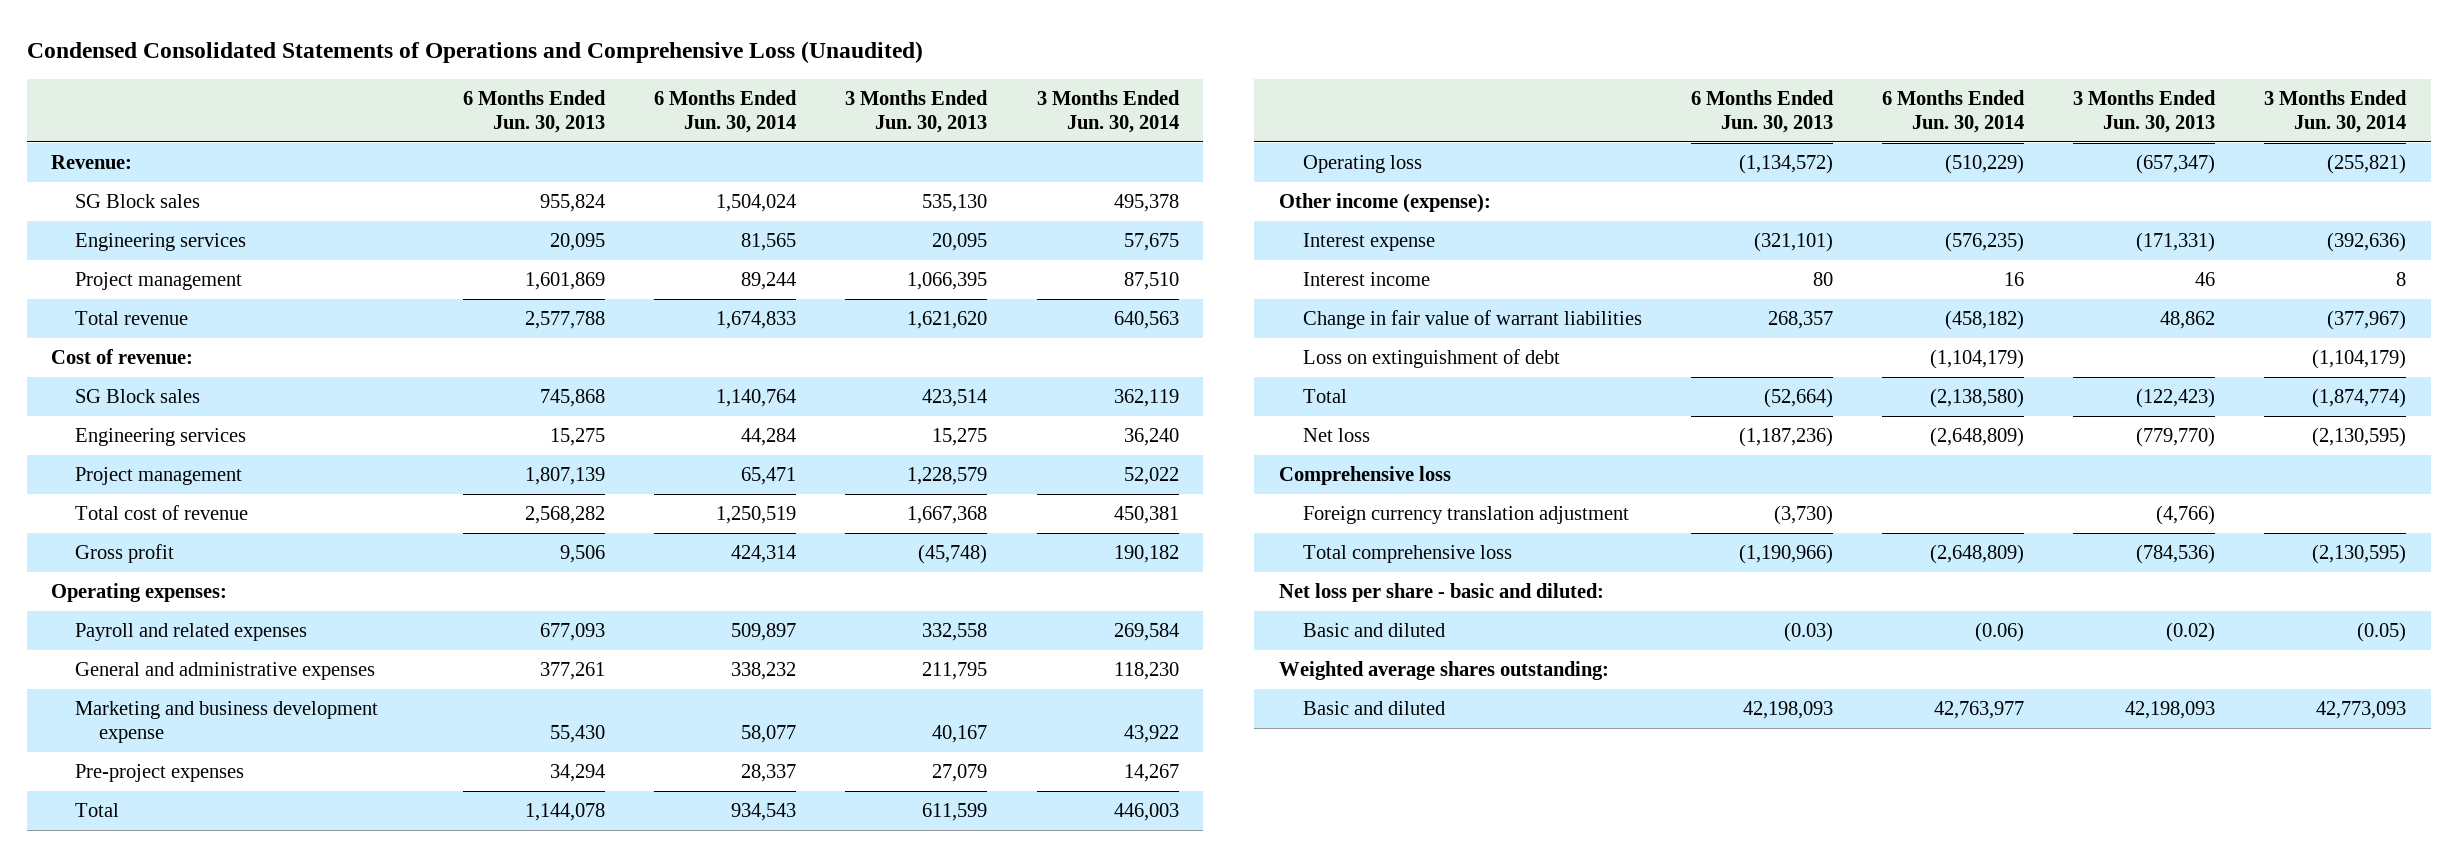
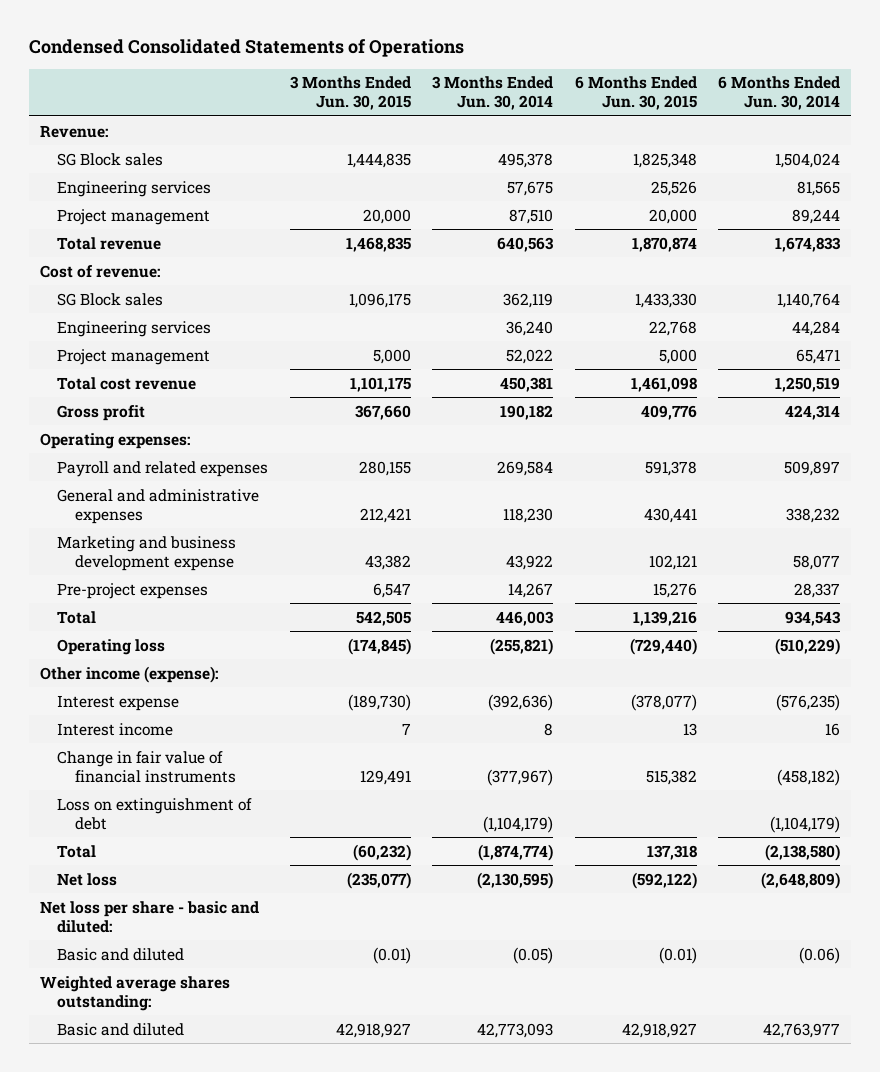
- Condensed Consolidated Statements of Operations and Comprehensive Loss (Unaudited)
+ Condensed Consolidated Statements of Operations
- | 6 Months Ended Jun. 30, 2013 | 6 Months Ended Jun. 30, 2014 | 3 Months Ended Jun. 30, 2013 | 3 Months Ended Jun. 30, 2014
+ | 3 Months Ended Jun. 30, 2015 | 3 Months Ended Jun. 30, 2014 | 6 Months Ended Jun. 30, 2015 | 6 Months Ended Jun. 30, 2014
- Total cost of revenue | 2,568,282 | 1,250,519 | 1,667,368 | 450,381
+ Total cost revenue | 1,101,175 | 450,381 | 1,461,098 | 1,250,519
- Change in fair value of warrant liabilities | 268,357 | (458,182) | 48,862 | (377,967)
+ Change in fair value of financial instruments | 129,491 | (377,967) | 515,382 | (458,182)
- Comprehensive loss
- Foreign currency translation adjustment | (3,730) | | (4,766) |
- Total comprehensive loss | (1,190,966) | (2,648,809) | (784,536) | (2,130,595)

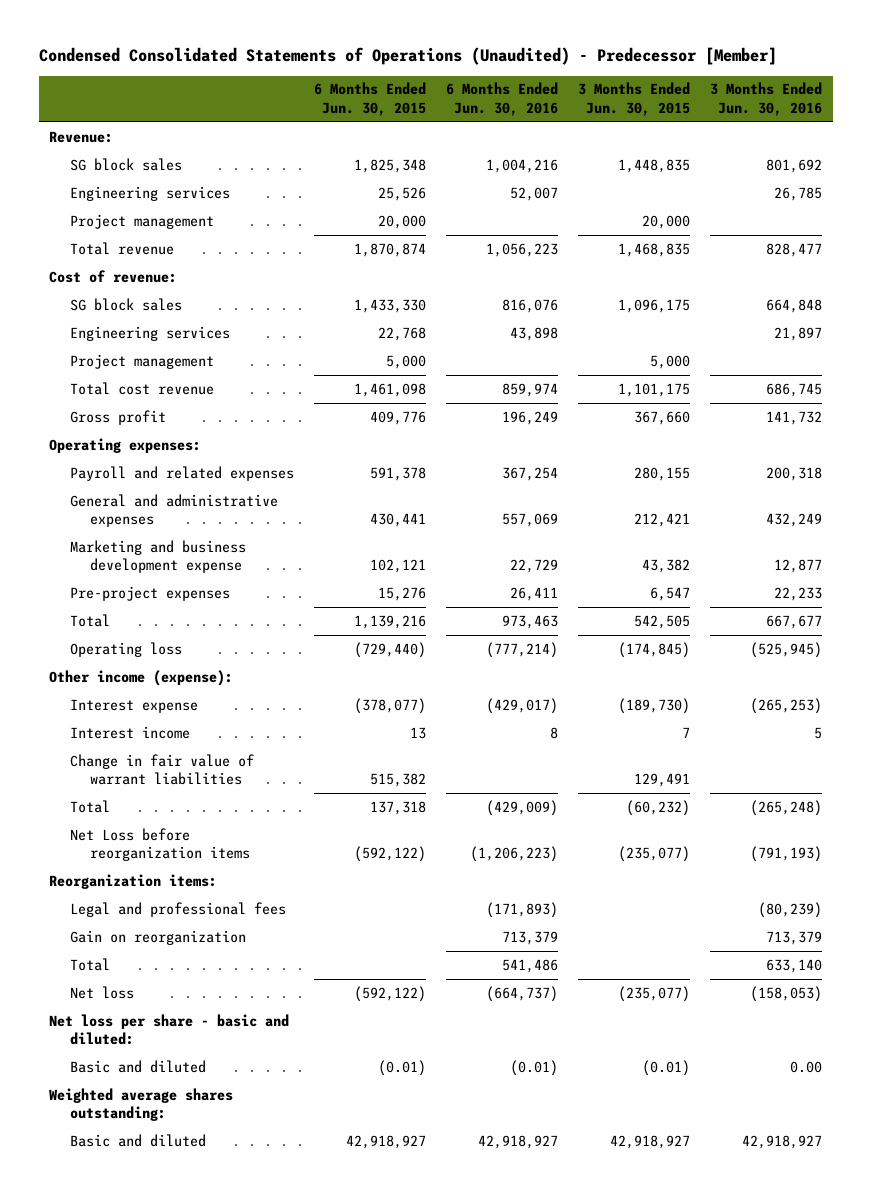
- Condensed Consolidated Statements of Operations
+ Condensed Consolidated Statements of Operations (Unaudited) - Predecessor [Member]
- | 3 Months Ended Jun. 30, 2015 | 3 Months Ended Jun. 30, 2014 | 6 Months Ended Jun. 30, 2015 | 6 Months Ended Jun. 30, 2014
+ | 6 Months Ended Jun. 30, 2015 | 6 Months Ended Jun. 30, 2016 | 3 Months Ended Jun. 30, 2015 | 3 Months Ended Jun. 30, 2016
- SG Block sales | 1,444,835 | 495,378 | 1,825,348 | 1,504,024
+ SG block sales | 1,825,348 | 1,004,216 | 1,448,835 | 801,692
- SG Block sales | 1,096,175 | 362,119 | 1,433,330 | 1,140,764
+ SG block sales | 1,433,330 | 816,076 | 1,096,175 | 664,848
- Change in fair value of financial instruments | 129,491 | (377,967) | 515,382 | (458,182)
- Loss on extinguishment of debt | | (1,104,179) | | (1,104,179)
+ Change in fair value of warrant liabilities | 515,382 | | 129,491 |
+ Net Loss before reorganization items | (592,122) | (1,206,223) | (235,077) | (791,193)
+ Reorganization items:
+ Legal and professional fees | | (171,893) | | (80,239)
+ Gain on reorganization | | 713,379 | | 713,379
+ Total | | 541,486 | | 633,140

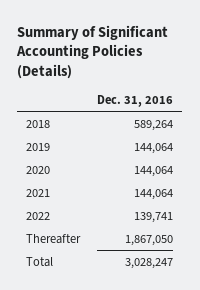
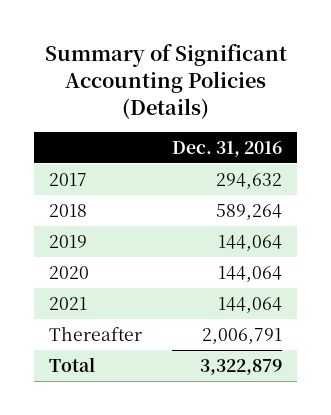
+ 2017 | 294,632
- 2022 | 139,741
- Thereafter | 1,867,050
- Total | 3,028,247
+ Thereafter | 2,006,791
+ Total | 3,322,879

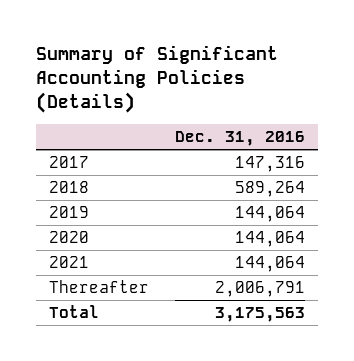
- 2017 | 294,632
+ 2017 | 147,316
- Total | 3,322,879
+ Total | 3,175,563

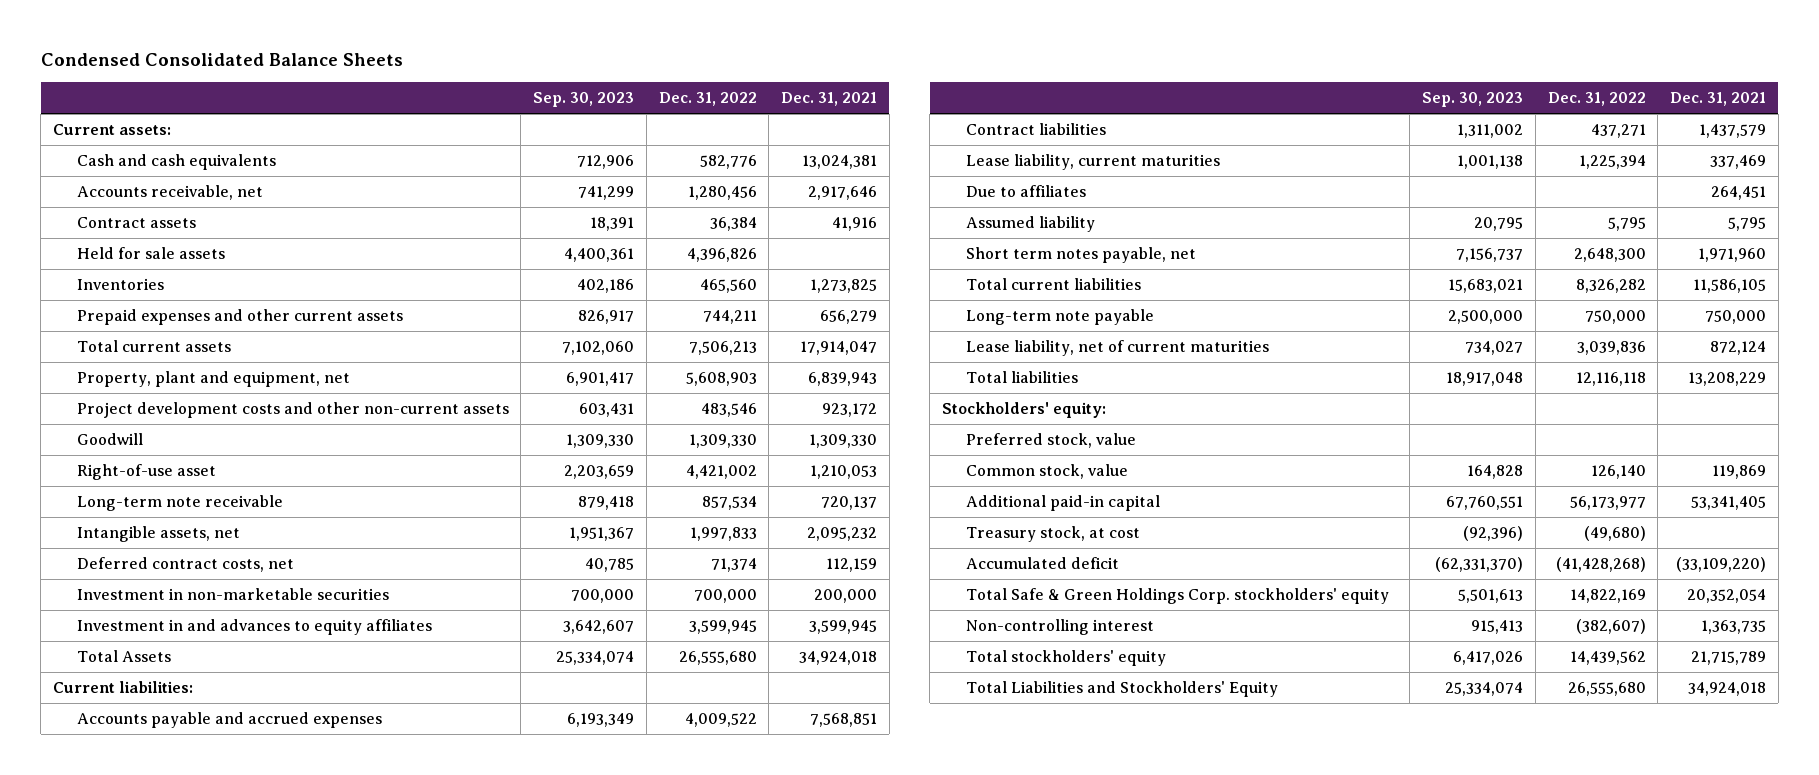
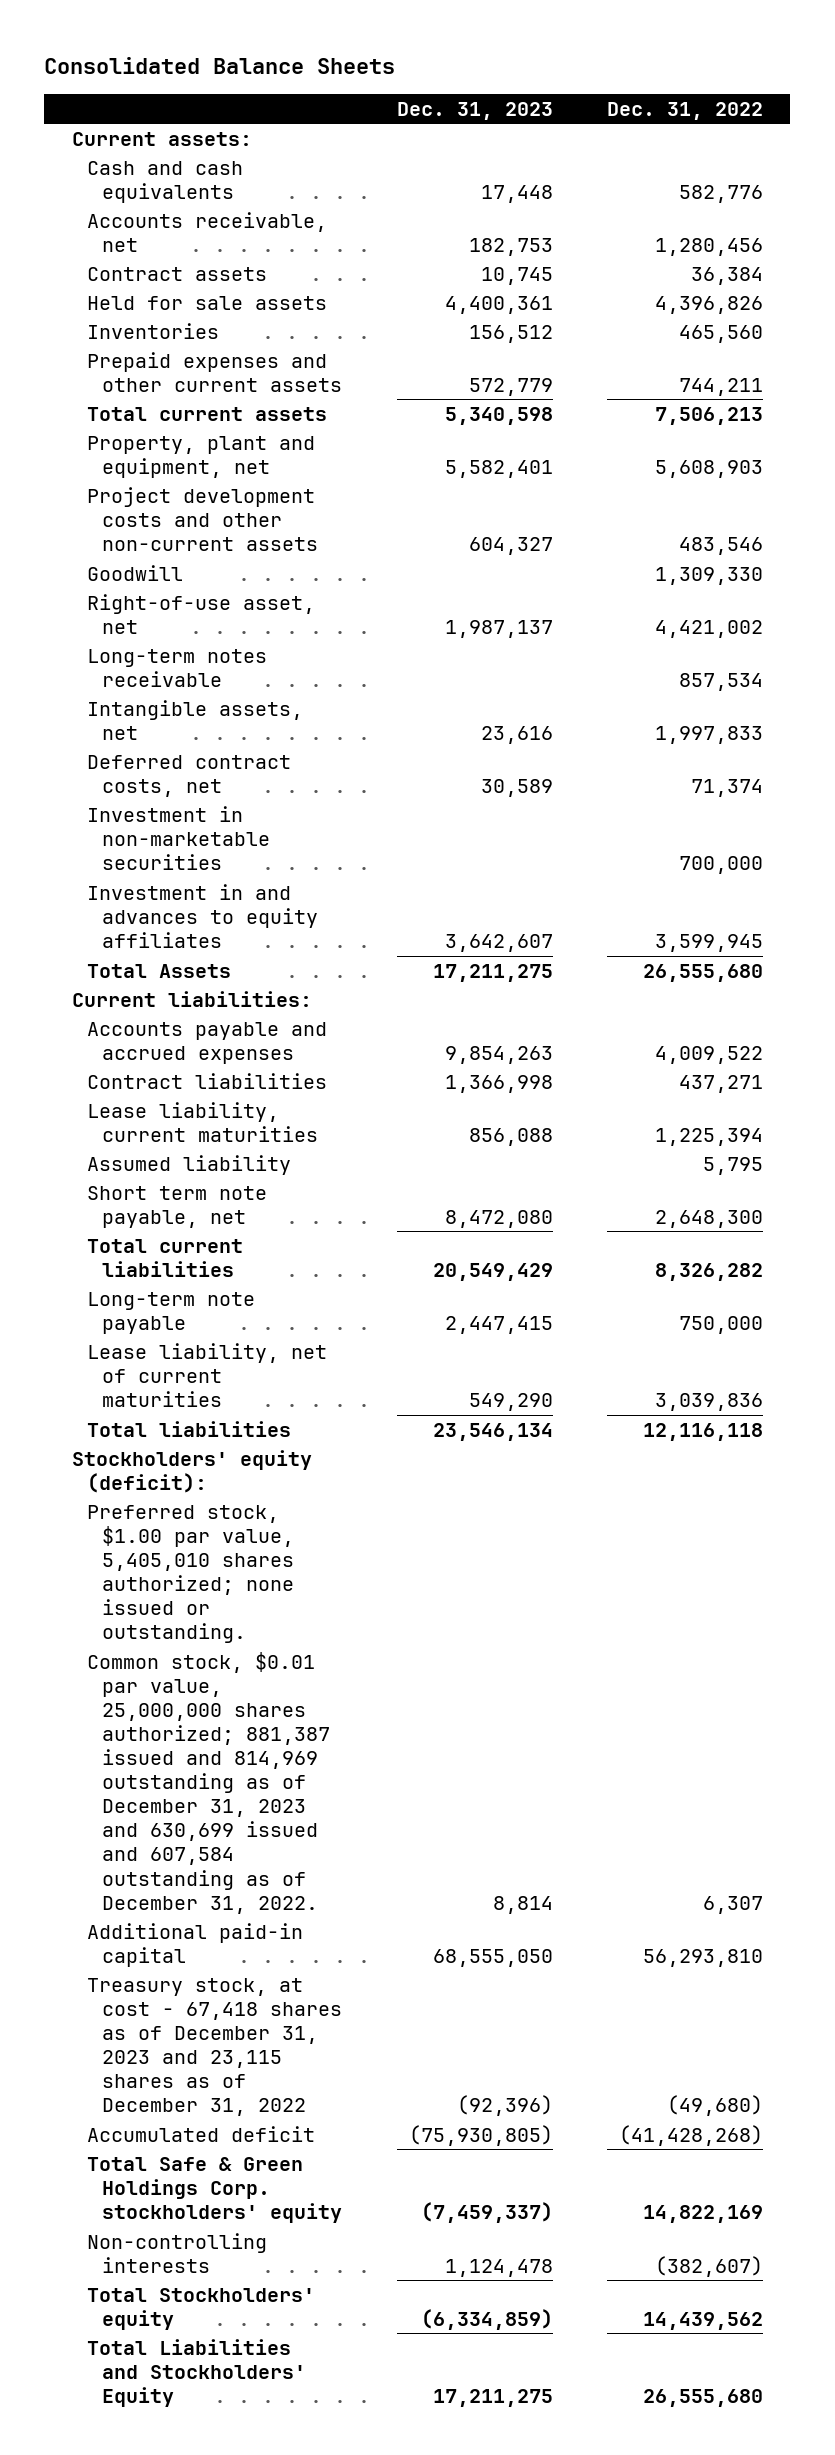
- Condensed Consolidated Balance Sheets
+ Consolidated Balance Sheets
- | Sep. 30, 2023 | Dec. 31, 2022 | Dec. 31, 2021
+ | Dec. 31, 2023 | Dec. 31, 2022
- Right-of-use asset | 2,203,659 | 4,421,002 | 1,210,053
- Long-term note receivable | 879,418 | 857,534 | 720,137
+ Right-of-use asset, net | 1,987,137 | 4,421,002
+ Long-term notes receivable | | 857,534
- Due to affiliates | | | 264,451
- Short term notes payable, net | 7,156,737 | 2,648,300 | 1,971,960
+ Short term note payable, net | 8,472,080 | 2,648,300
- Stockholders' equity:
- Preferred stock, value
- Common stock, value | 164,828 | 126,140 | 119,869
- Additional paid-in capital | 67,760,551 | 56,173,977 | 53,341,405
- Treasury stock, at cost | (92,396) | (49,680) |
+ Stockholders' equity (deficit):
+ Preferred stock, $1.00 par value, 5,405,010 shares authorized; none issued or outstanding.
+ Common stock, $0.01 par value, 25,000,000 shares authorized; 881,387 issued and 814,969 outstanding as of December 31, 2023 and 630,699 issued and 607,584 outstanding as of December 31, 2022. | 8,814 | 6,307
+ Additional paid-in capital | 68,555,050 | 56,293,810
+ Treasury stock, at cost - 67,418 shares as of December 31, 2023 and 23,115 shares as of December 31, 2022 | (92,396) | (49,680)
- Non-controlling interest | 915,413 | (382,607) | 1,363,735
- Total stockholders' equity | 6,417,026 | 14,439,562 | 21,715,789
+ Non-controlling interests | 1,124,478 | (382,607)
+ Total Stockholders' equity | (6,334,859) | 14,439,562

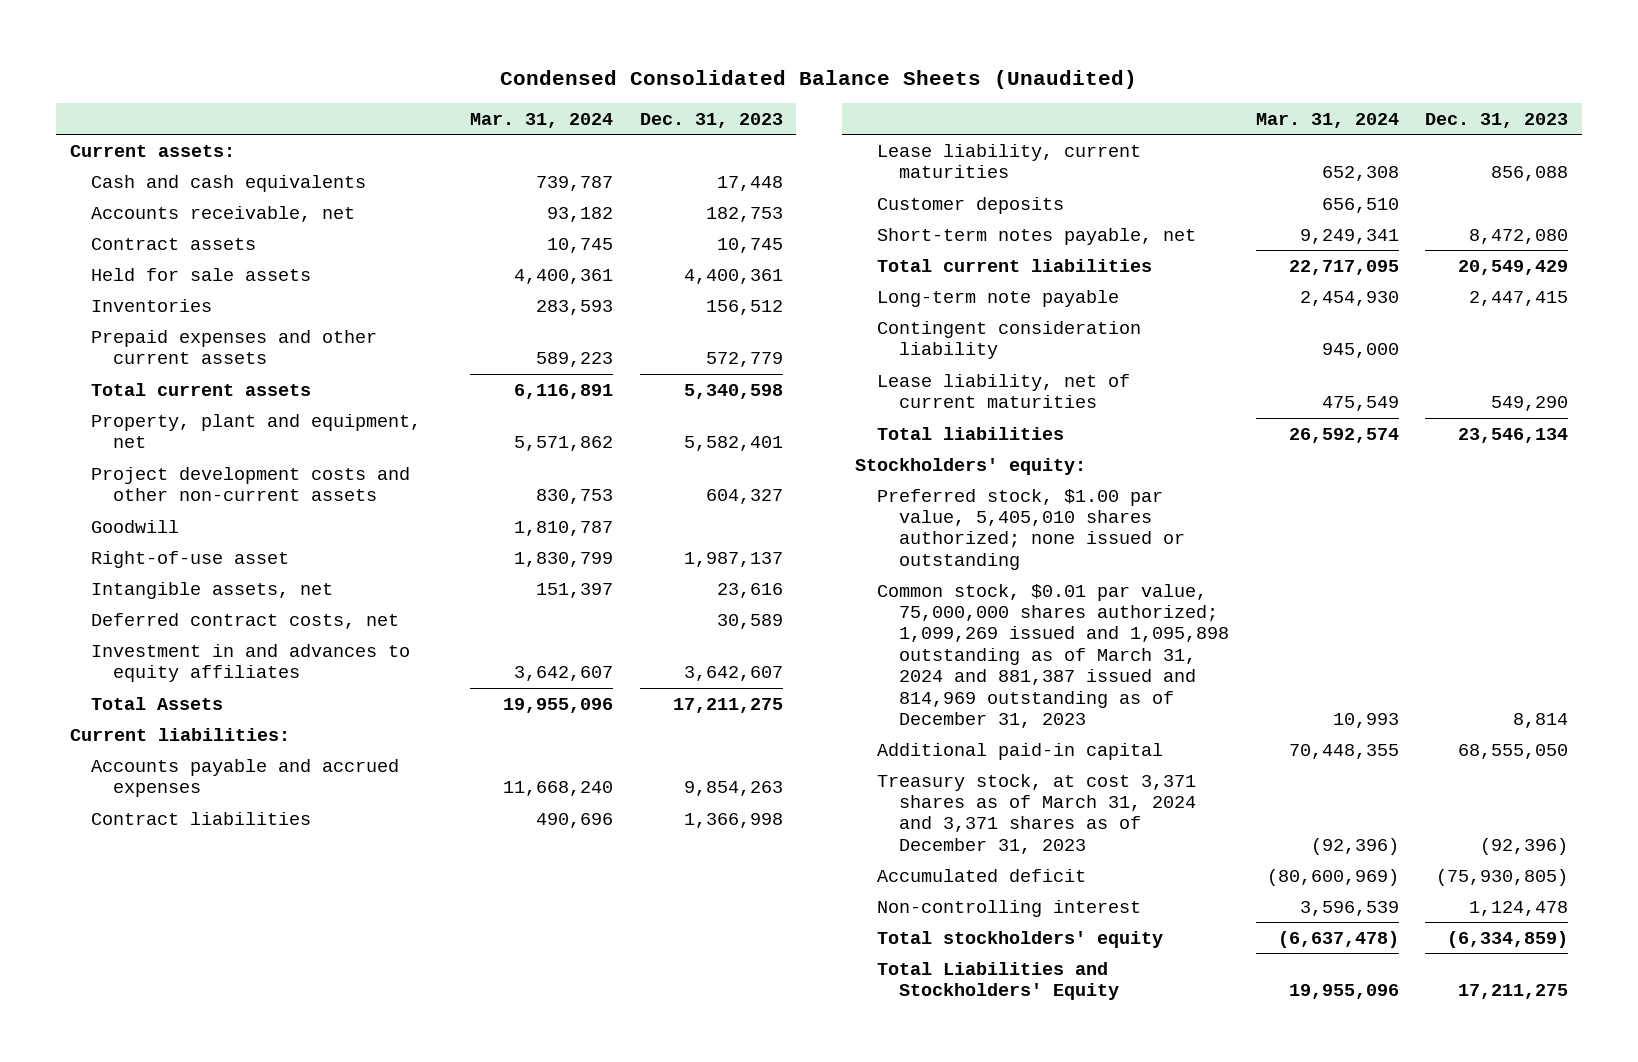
- Consolidated Balance Sheets
+ Condensed Consolidated Balance Sheets (Unaudited)
- | Dec. 31, 2023 | Dec. 31, 2022
+ | Mar. 31, 2024 | Dec. 31, 2023
- Right-of-use asset, net | 1,987,137 | 4,421,002
- Long-term notes receivable | | 857,534
+ Right-of-use asset | 1,830,799 | 1,987,137
- Investment in non-marketable securities | | 700,000
- Assumed liability | | 5,795
- Short term note payable, net | 8,472,080 | 2,648,300
+ Customer deposits | 656,510 |
+ Short-term notes payable, net | 9,249,341 | 8,472,080
+ Contingent consideration liability | 945,000 |
- Stockholders' equity (deficit):
- Preferred stock, $1.00 par value, 5,405,010 shares authorized; none issued or outstanding.
- Common stock, $0.01 par value, 25,000,000 shares authorized; 881,387 issued and 814,969 outstanding as of December 31, 2023 and 630,699 issued and 607,584 outstanding as of December 31, 2022. | 8,814 | 6,307
+ Stockholders' equity:
+ Preferred stock, $1.00 par value, 5,405,010 shares authorized; none issued or outstanding
+ Common stock, $0.01 par value, 75,000,000 shares authorized; 1,099,269 issued and 1,095,898 outstanding as of March 31, 2024 and 881,387 issued and 814,969 outstanding as of December 31, 2023 | 10,993 | 8,814
- Treasury stock, at cost - 67,418 shares as of December 31, 2023 and 23,115 shares as of December 31, 2022 | (92,396) | (49,680)
+ Treasury stock, at cost 3,371 shares as of March 31, 2024 and 3,371 shares as of December 31, 2023 | (92,396) | (92,396)
- Total Safe & Green Holdings Corp. stockholders' equity | (7,459,337) | 14,822,169
- Non-controlling interests | 1,124,478 | (382,607)
- Total Stockholders' equity | (6,334,859) | 14,439,562
+ Non-controlling interest | 3,596,539 | 1,124,478
+ Total stockholders' equity | (6,637,478) | (6,334,859)

